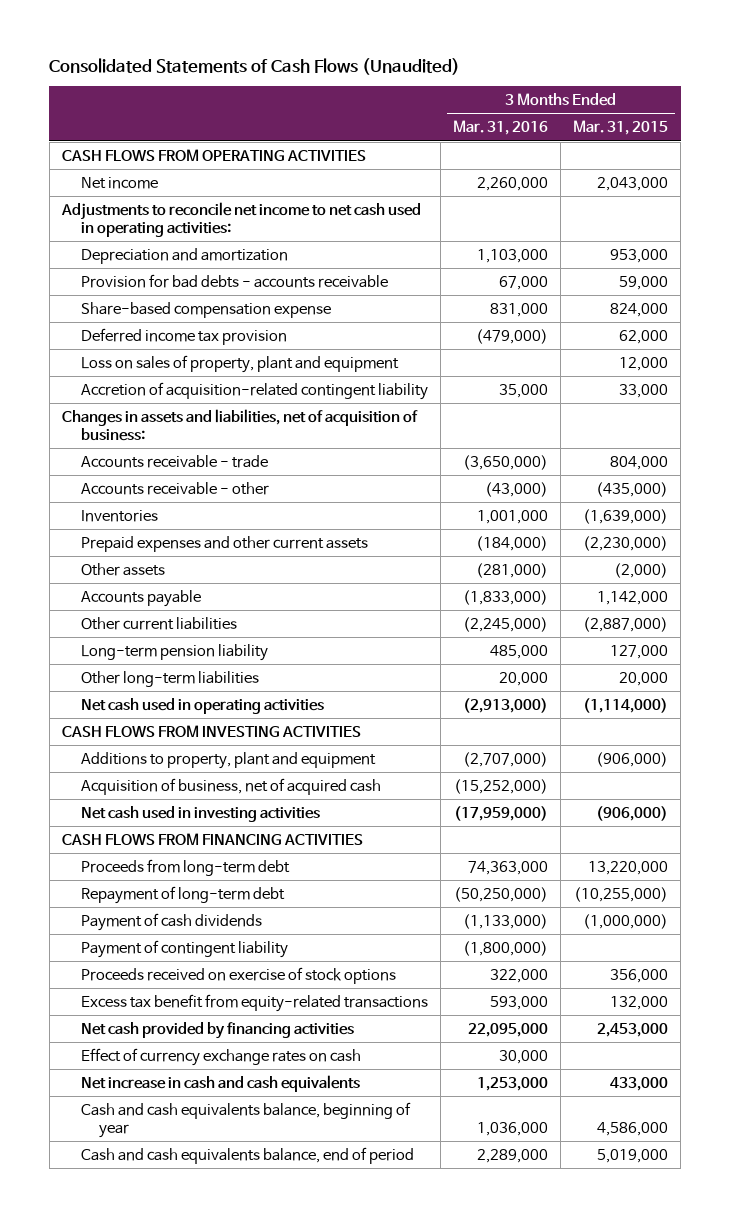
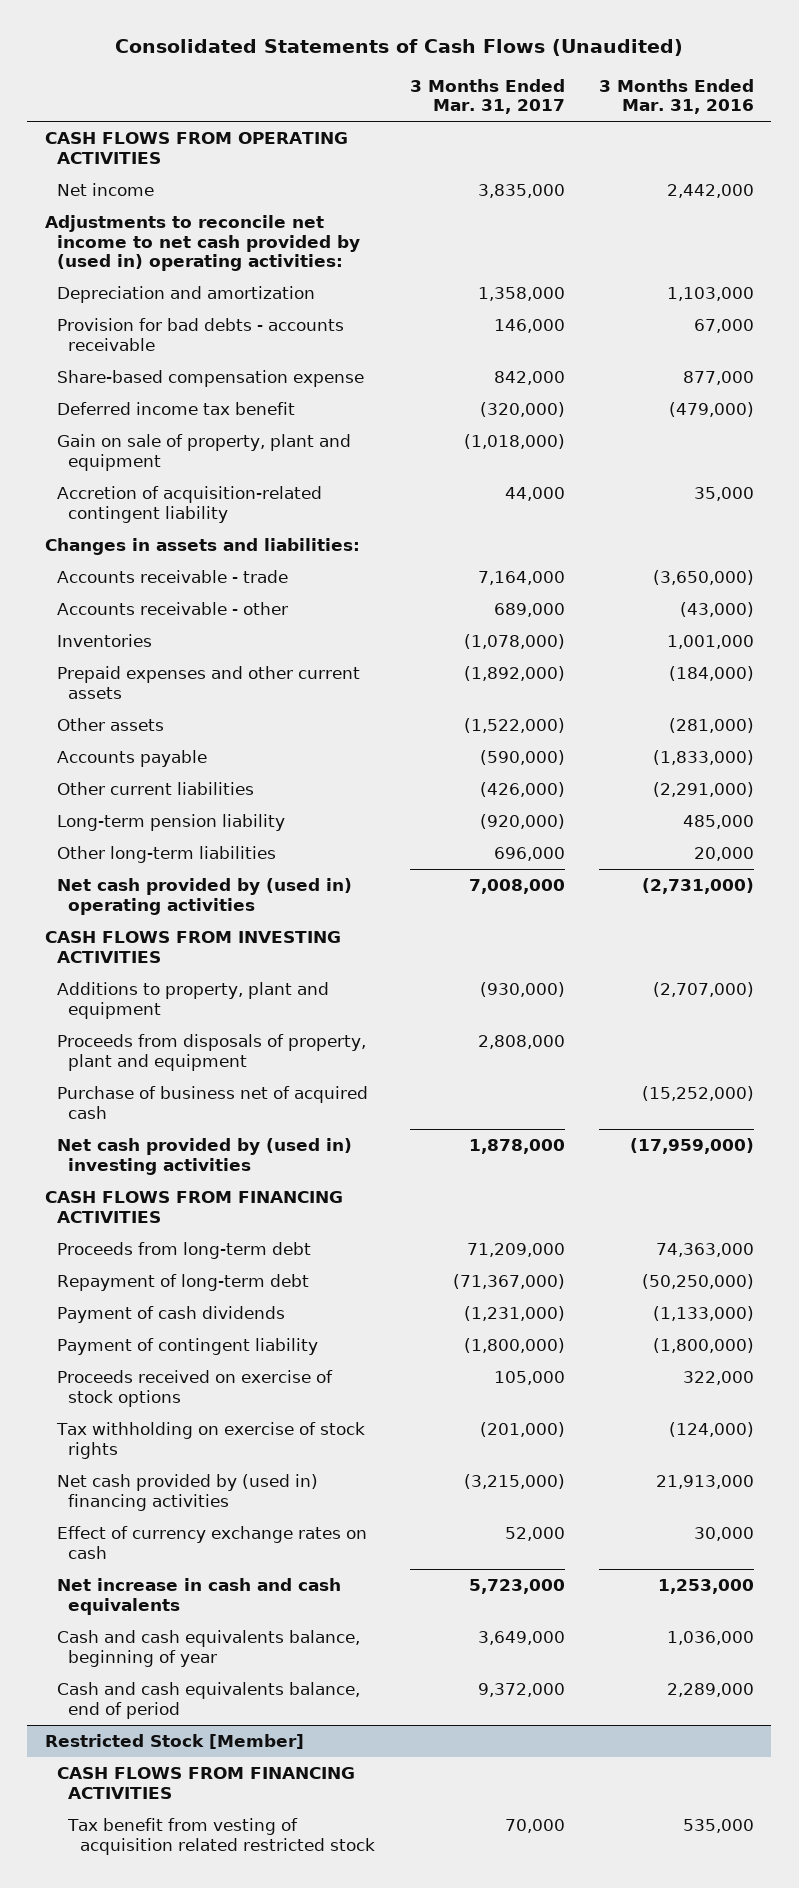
- | 3 Months Ended Mar. 31, 2016 | 3 Months Ended Mar. 31, 2015
+ | 3 Months Ended Mar. 31, 2017 | 3 Months Ended Mar. 31, 2016
- Net income | 2,260,000 | 2,043,000
- Adjustments to reconcile net income to net cash used in operating activities:
+ Net income | 3,835,000 | 2,442,000
+ Adjustments to reconcile net income to net cash provided by (used in) operating activities:
- Share-based compensation expense | 831,000 | 824,000
- Deferred income tax provision | (479,000) | 62,000
- Loss on sales of property, plant and equipment | | 12,000
+ Share-based compensation expense | 842,000 | 877,000
+ Deferred income tax benefit | (320,000) | (479,000)
+ Gain on sale of property, plant and equipment | (1,018,000) |
- Changes in assets and liabilities, net of acquisition of business:
+ Changes in assets and liabilities:
- Other current liabilities | (2,245,000) | (2,887,000)
+ Other current liabilities | (426,000) | (2,291,000)
- Net cash used in operating activities | (2,913,000) | (1,114,000)
+ Net cash provided by (used in) operating activities | 7,008,000 | (2,731,000)
- Acquisition of business, net of acquired cash | (15,252,000) |
- Net cash used in investing activities | (17,959,000) | (906,000)
+ Proceeds from disposals of property, plant and equipment | 2,808,000 |
+ Purchase of business net of acquired cash | | (15,252,000)
+ Net cash provided by (used in) investing activities | 1,878,000 | (17,959,000)
- Excess tax benefit from equity-related transactions | 593,000 | 132,000
- Net cash provided by financing activities | 22,095,000 | 2,453,000
+ Tax withholding on exercise of stock rights | (201,000) | (124,000)
+ Net cash provided by (used in) financing activities | (3,215,000) | 21,913,000
+ Restricted Stock [Member]
+ CASH FLOWS FROM FINANCING ACTIVITIES
+ Tax benefit from vesting of acquisition related restricted stock | 70,000 | 535,000

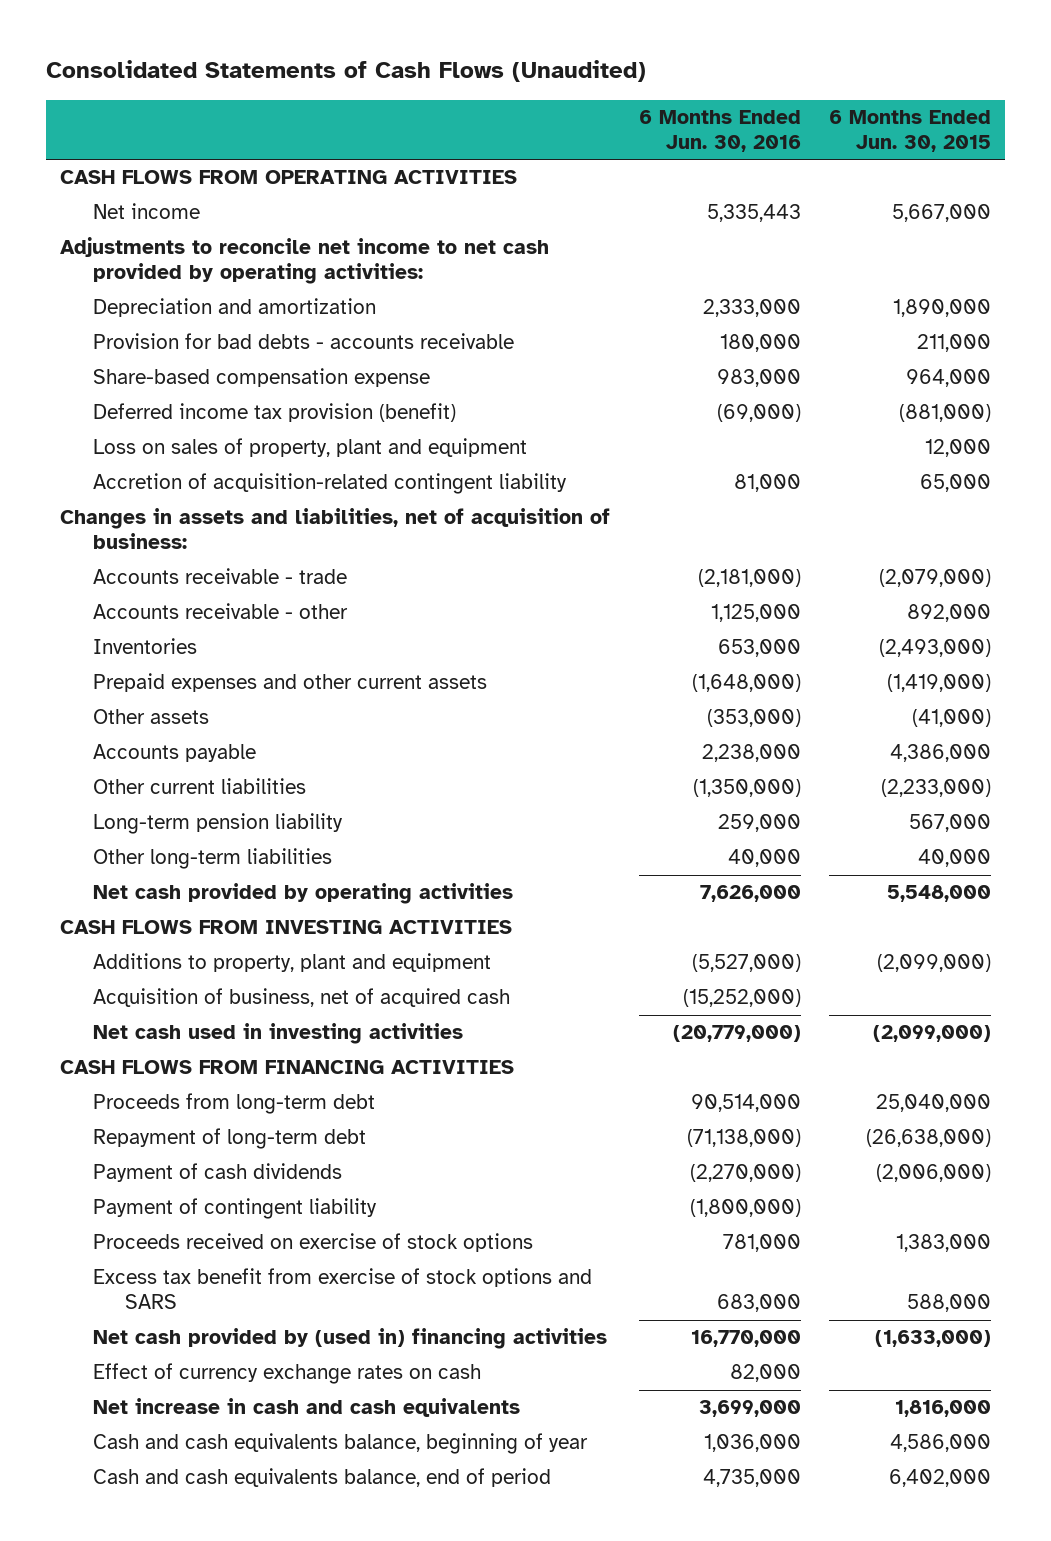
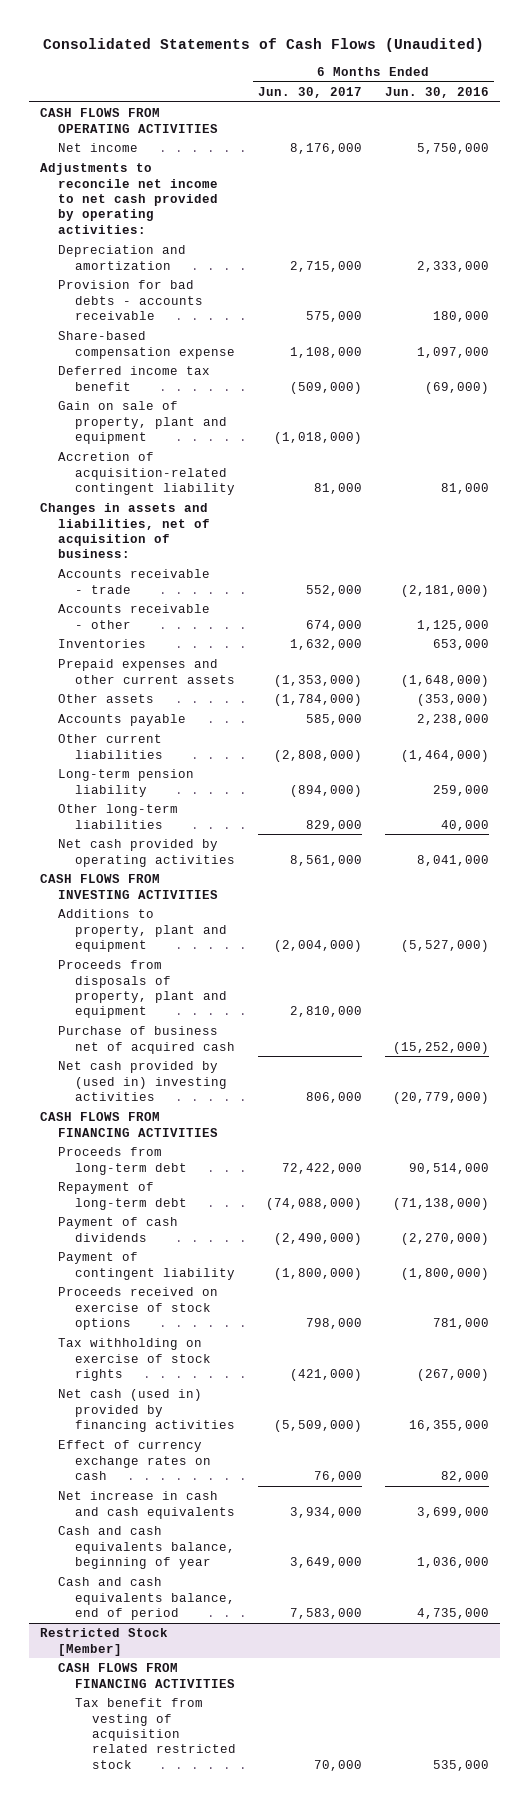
- | 6 Months Ended Jun. 30, 2016 | 6 Months Ended Jun. 30, 2015
+ | 6 Months Ended Jun. 30, 2017 | 6 Months Ended Jun. 30, 2016
- Net income | 5,335,443 | 5,667,000
+ Net income | 8,176,000 | 5,750,000
- Share-based compensation expense | 983,000 | 964,000
- Deferred income tax provision (benefit) | (69,000) | (881,000)
- Loss on sales of property, plant and equipment | | 12,000
+ Share-based compensation expense | 1,108,000 | 1,097,000
+ Deferred income tax benefit | (509,000) | (69,000)
+ Gain on sale of property, plant and equipment | (1,018,000) |
- Other current liabilities | (1,350,000) | (2,233,000)
+ Other current liabilities | (2,808,000) | (1,464,000)
- Net cash provided by operating activities | 7,626,000 | 5,548,000
+ Net cash provided by operating activities | 8,561,000 | 8,041,000
- Acquisition of business, net of acquired cash | (15,252,000) |
- Net cash used in investing activities | (20,779,000) | (2,099,000)
+ Proceeds from disposals of property, plant and equipment | 2,810,000 |
+ Purchase of business net of acquired cash | | (15,252,000)
+ Net cash provided by (used in) investing activities | 806,000 | (20,779,000)
- Excess tax benefit from exercise of stock options and SARS | 683,000 | 588,000
- Net cash provided by (used in) financing activities | 16,770,000 | (1,633,000)
+ Tax withholding on exercise of stock rights | (421,000) | (267,000)
+ Net cash (used in) provided by financing activities | (5,509,000) | 16,355,000
+ Restricted Stock [Member]
+ CASH FLOWS FROM FINANCING ACTIVITIES
+ Tax benefit from vesting of acquisition related restricted stock | 70,000 | 535,000

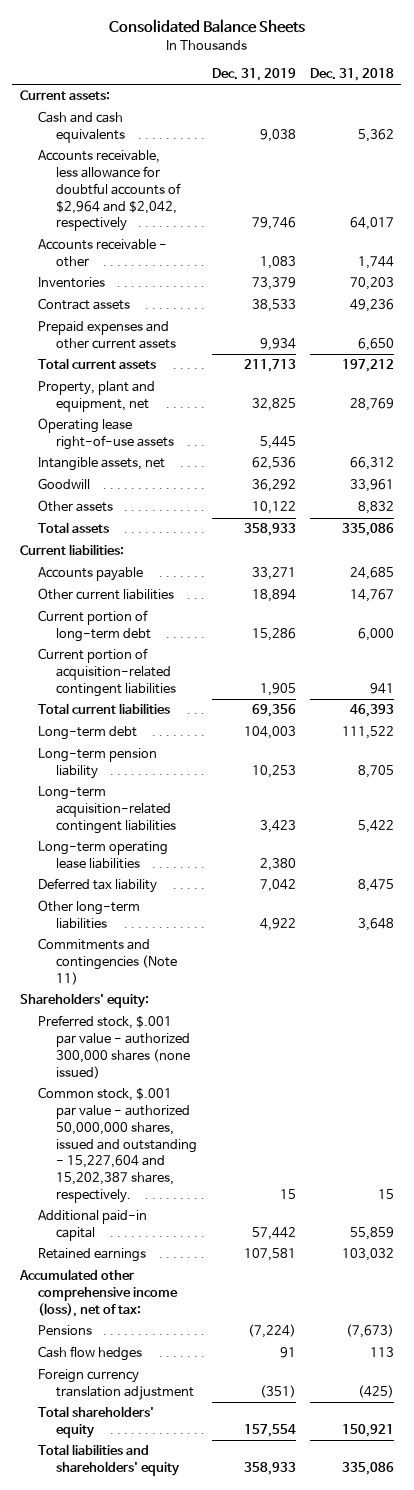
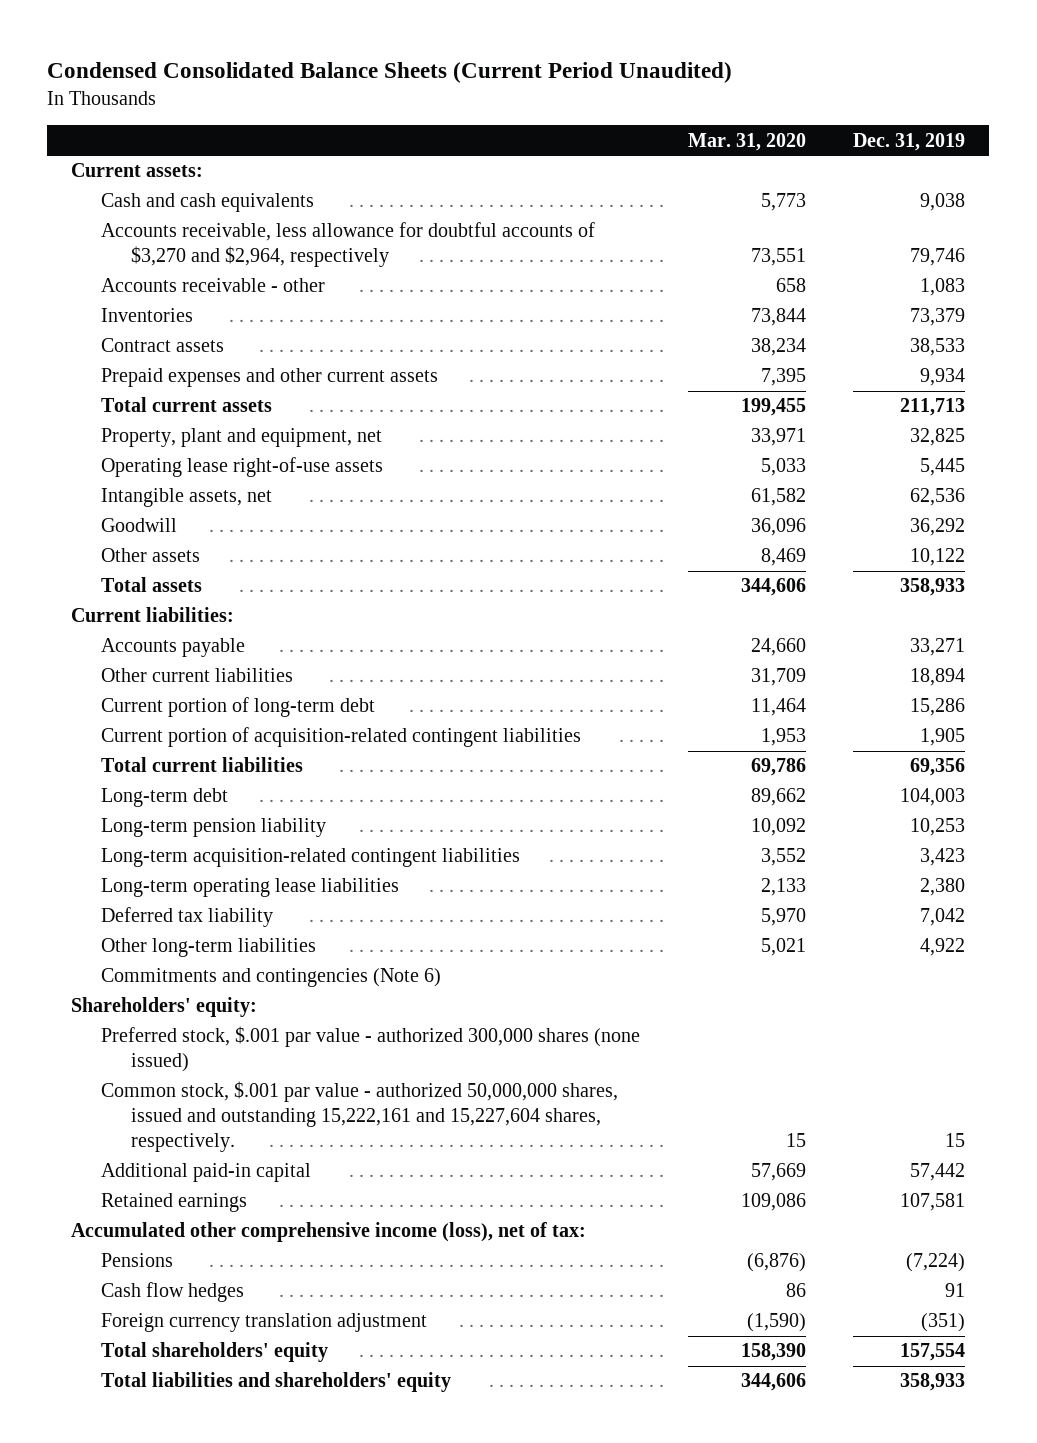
- Consolidated Balance Sheets
+ Condensed Consolidated Balance Sheets (Current Period Unaudited)
- | Dec. 31, 2019 | Dec. 31, 2018
+ | Mar. 31, 2020 | Dec. 31, 2019
- Accounts receivable, less allowance for doubtful accounts of $2,964 and $2,042, respectively | 79,746 | 64,017
+ Accounts receivable, less allowance for doubtful accounts of $3,270 and $2,964, respectively | 73,551 | 79,746
- Commitments and contingencies (Note 11)
+ Commitments and contingencies (Note 6)
- Common stock, $.001 par value - authorized 50,000,000 shares, issued and outstanding - 15,227,604 and 15,202,387 shares, respectively. | 15 | 15
+ Common stock, $.001 par value - authorized 50,000,000 shares, issued and outstanding 15,222,161 and 15,227,604 shares, respectively. | 15 | 15

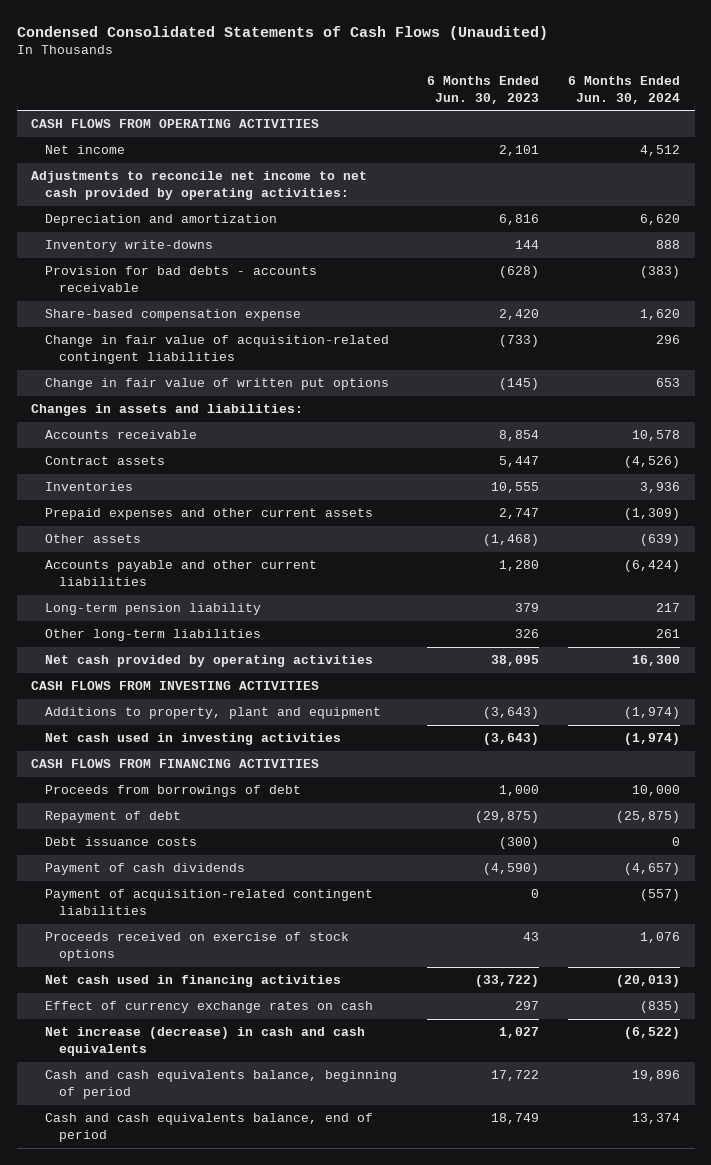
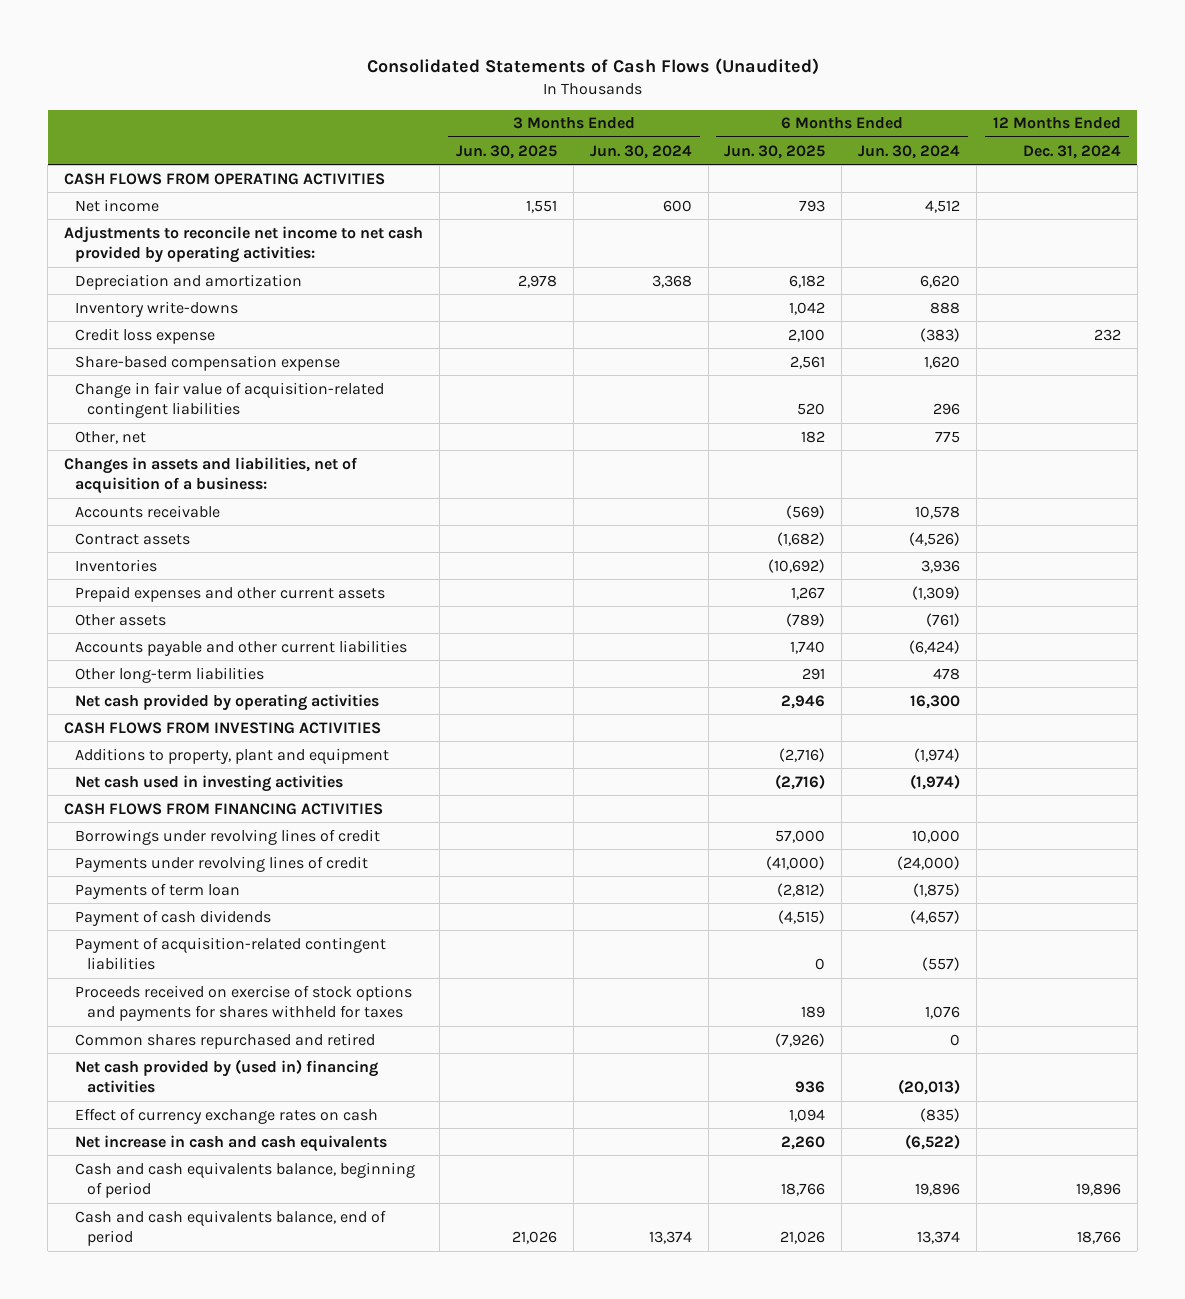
- Condensed Consolidated Statements of Cash Flows (Unaudited)
+ Consolidated Statements of Cash Flows (Unaudited)
- | 6 Months Ended Jun. 30, 2023 | 6 Months Ended Jun. 30, 2024
+ | 3 Months Ended Jun. 30, 2025 | 3 Months Ended Jun. 30, 2024 | 6 Months Ended Jun. 30, 2025 | 6 Months Ended Jun. 30, 2024 | 12 Months Ended Dec. 31, 2024
- Provision for bad debts - accounts receivable | (628) | (383)
+ Credit loss expense | | | 2,100 | (383) | 232
- Change in fair value of written put options | (145) | 653
- Changes in assets and liabilities:
+ Other, net | | | 182 | 775 |
+ Changes in assets and liabilities, net of acquisition of a business:
- Other assets | (1,468) | (639)
+ Other assets | | | (789) | (761) |
- Long-term pension liability | 379 | 217
- Other long-term liabilities | 326 | 261
+ Other long-term liabilities | | | 291 | 478 |
- Proceeds from borrowings of debt | 1,000 | 10,000
- Repayment of debt | (29,875) | (25,875)
- Debt issuance costs | (300) | 0
+ Borrowings under revolving lines of credit | | | 57,000 | 10,000 |
+ Payments under revolving lines of credit | | | (41,000) | (24,000) |
+ Payments of term loan | | | (2,812) | (1,875) |
- Proceeds received on exercise of stock options | 43 | 1,076
- Net cash used in financing activities | (33,722) | (20,013)
+ Proceeds received on exercise of stock options and payments for shares withheld for taxes | | | 189 | 1,076 |
+ Common shares repurchased and retired | | | (7,926) | 0 |
+ Net cash provided by (used in) financing activities | | | 936 | (20,013) |
- Net increase (decrease) in cash and cash equivalents | 1,027 | (6,522)
+ Net increase in cash and cash equivalents | | | 2,260 | (6,522) |

